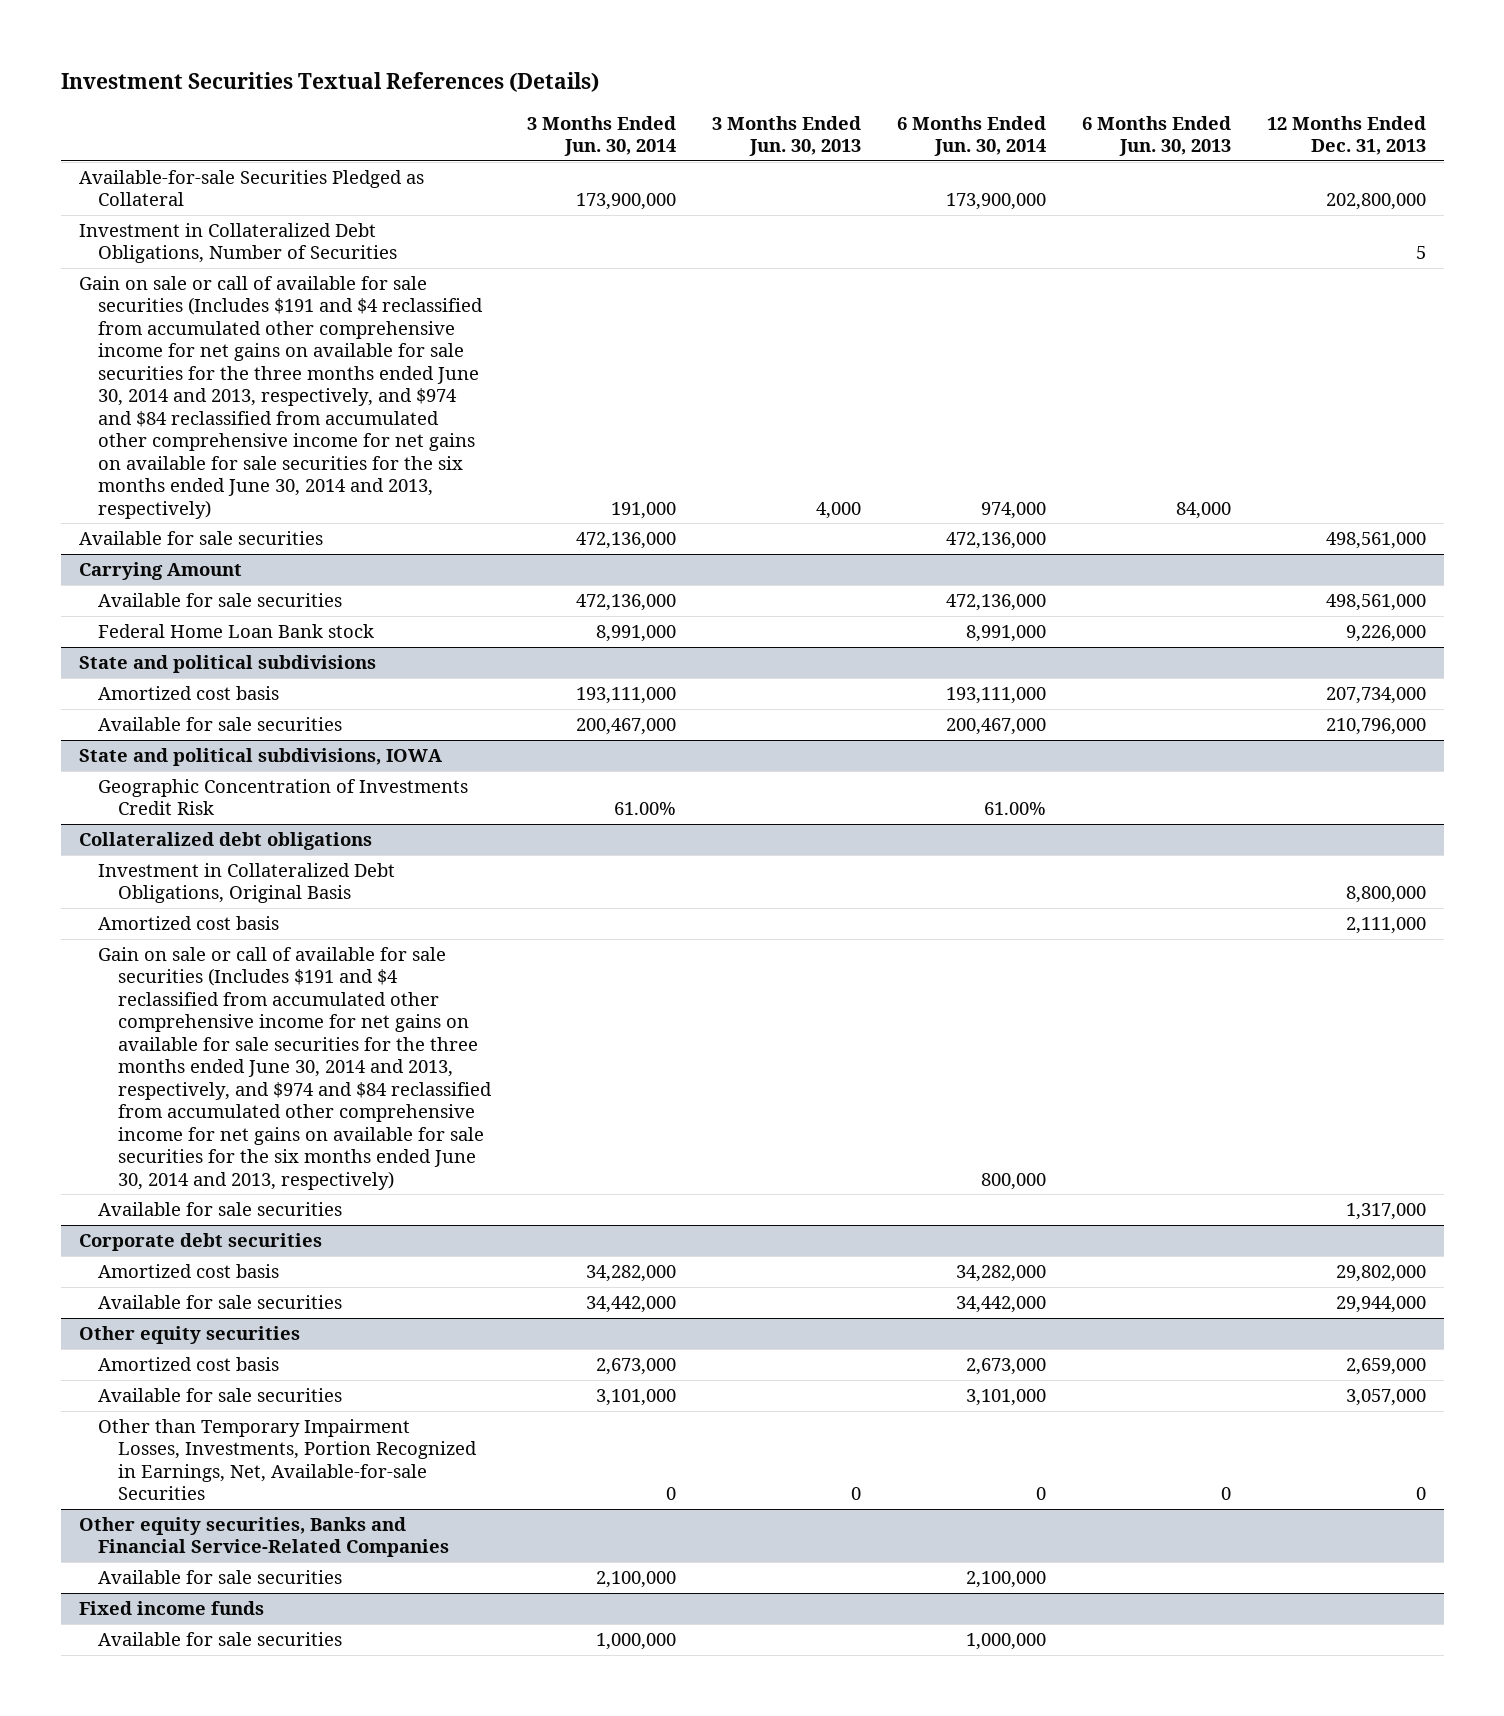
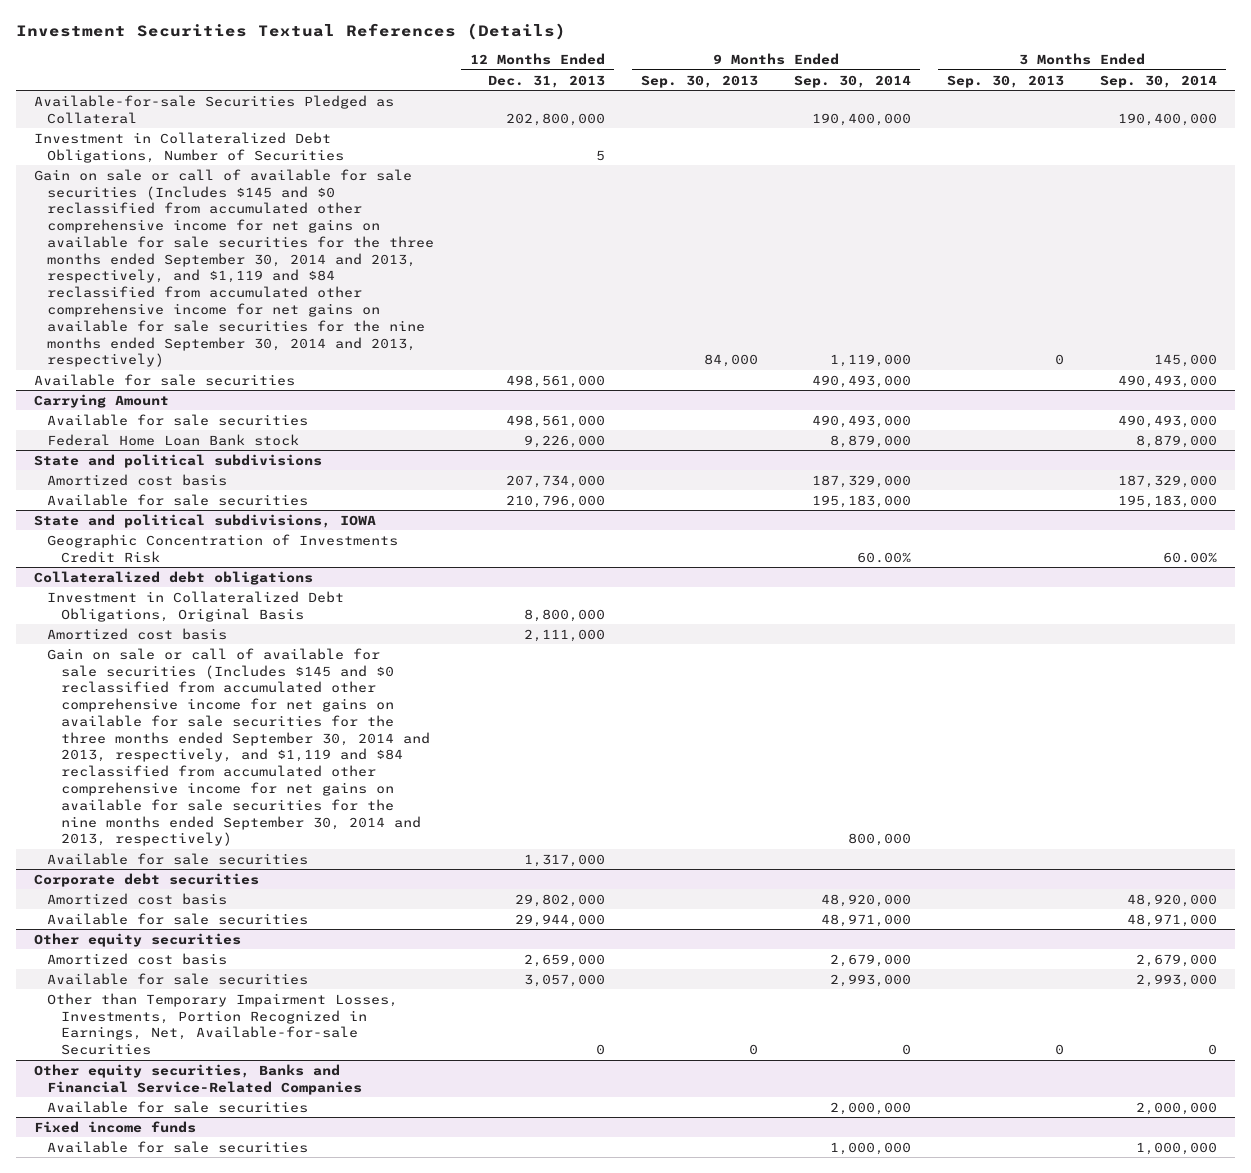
- | 3 Months Ended Jun. 30, 2014 | 3 Months Ended Jun. 30, 2013 | 6 Months Ended Jun. 30, 2014 | 6 Months Ended Jun. 30, 2013 | 12 Months Ended Dec. 31, 2013
+ | 12 Months Ended Dec. 31, 2013 | 9 Months Ended Sep. 30, 2013 | 9 Months Ended Sep. 30, 2014 | 3 Months Ended Sep. 30, 2013 | 3 Months Ended Sep. 30, 2014
- Gain on sale or call of available for sale securities (Includes $191 and $4 reclassified from accumulated other comprehensive income for net gains on available for sale securities for the three months ended June 30, 2014 and 2013, respectively, and $974 and $84 reclassified from accumulated other comprehensive income for net gains on available for sale securities for the six months ended June 30, 2014 and 2013, respectively) | 191,000 | 4,000 | 974,000 | 84,000 |
+ Gain on sale or call of available for sale securities (Includes $145 and $0 reclassified from accumulated other comprehensive income for net gains on available for sale securities for the three months ended September 30, 2014 and 2013, respectively, and $1,119 and $84 reclassified from accumulated other comprehensive income for net gains on available for sale securities for the nine months ended September 30, 2014 and 2013, respectively) | | 84,000 | 1,119,000 | 0 | 145,000
@ Collateralized debt obligations
- Gain on sale or call of available for sale securities (Includes $191 and $4 reclassified from accumulated other comprehensive income for net gains on available for sale securities for the three months ended June 30, 2014 and 2013, respectively, and $974 and $84 reclassified from accumulated other comprehensive income for net gains on available for sale securities for the six months ended June 30, 2014 and 2013, respectively) | | | 800,000 | |
+ Gain on sale or call of available for sale securities (Includes $145 and $0 reclassified from accumulated other comprehensive income for net gains on available for sale securities for the three months ended September 30, 2014 and 2013, respectively, and $1,119 and $84 reclassified from accumulated other comprehensive income for net gains on available for sale securities for the nine months ended September 30, 2014 and 2013, respectively) | | | 800,000 | |

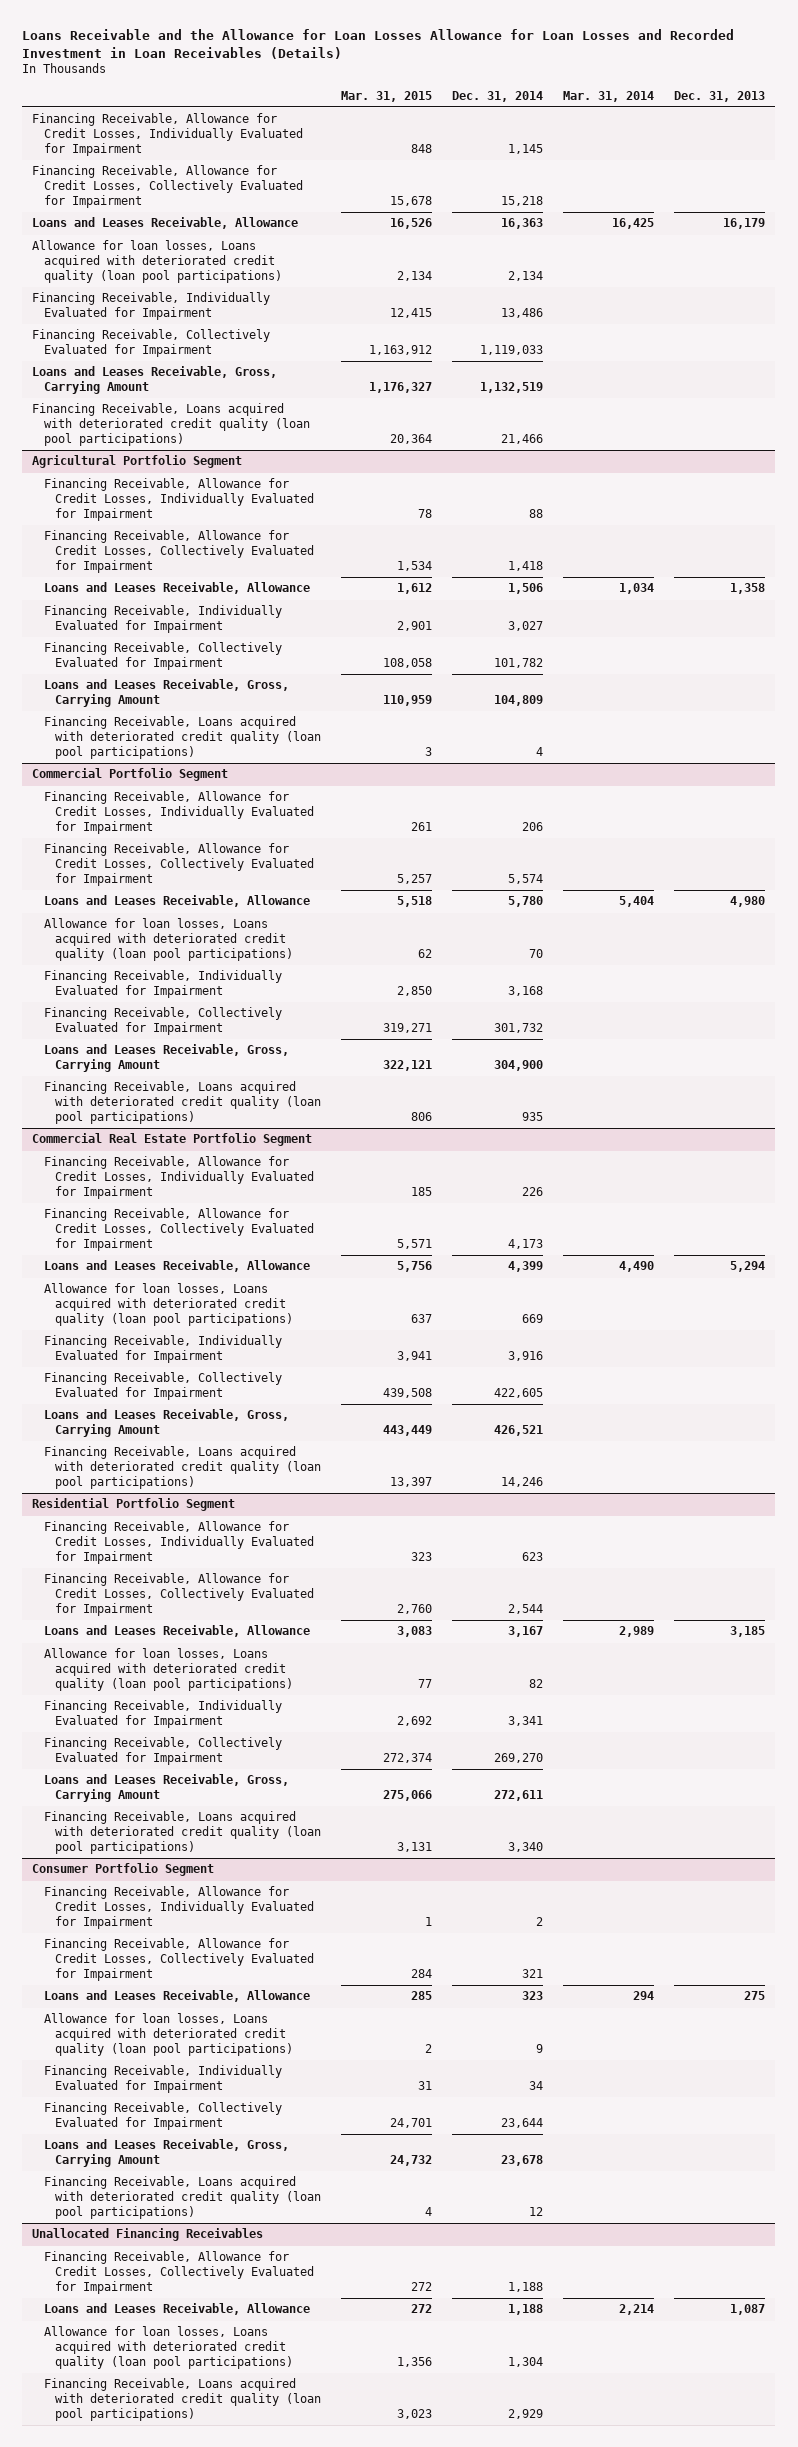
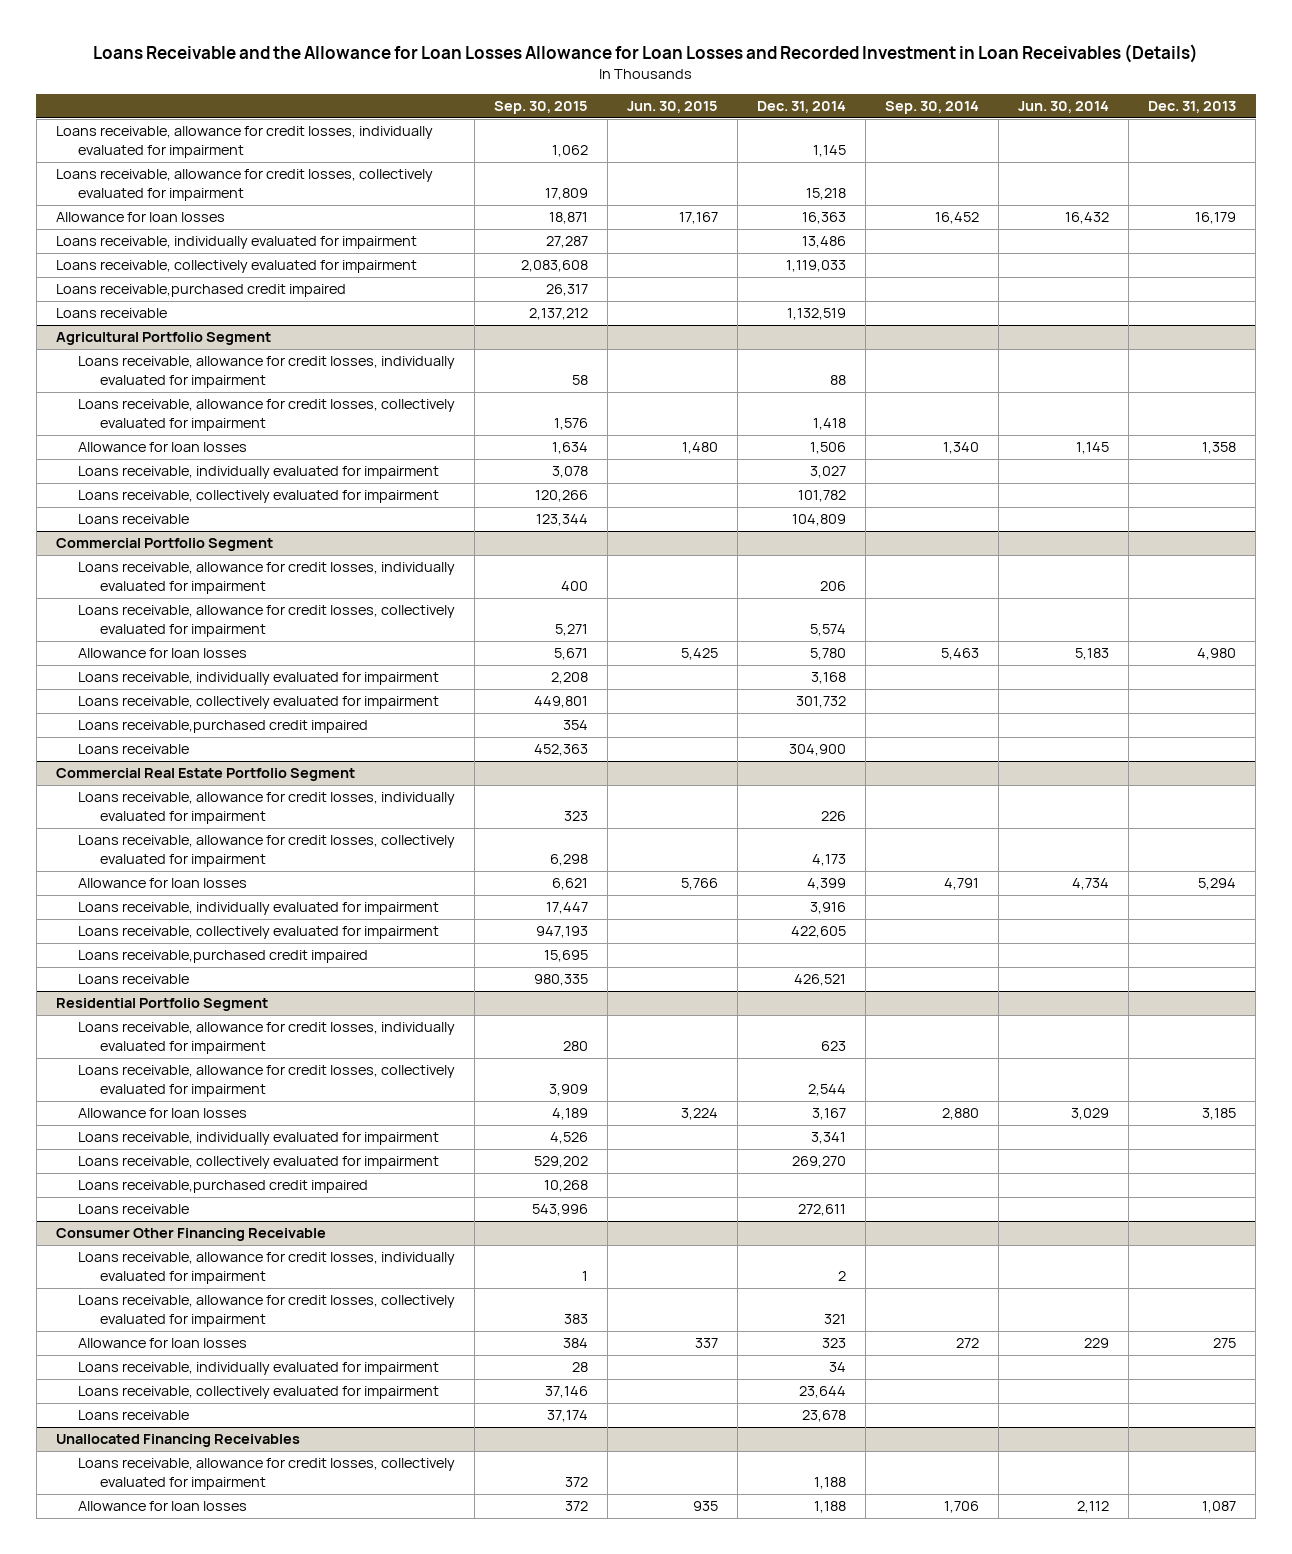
- | Mar. 31, 2015 | Dec. 31, 2014 | Mar. 31, 2014 | Dec. 31, 2013
+ | Sep. 30, 2015 | Jun. 30, 2015 | Dec. 31, 2014 | Sep. 30, 2014 | Jun. 30, 2014 | Dec. 31, 2013
- Financing Receivable, Allowance for Credit Losses, Individually Evaluated for Impairment | 848 | 1,145 | |
- Financing Receivable, Allowance for Credit Losses, Collectively Evaluated for Impairment | 15,678 | 15,218 | |
- Loans and Leases Receivable, Allowance | 16,526 | 16,363 | 16,425 | 16,179
- Allowance for loan losses, Loans acquired with deteriorated credit quality (loan pool participations) | 2,134 | 2,134 | |
- Financing Receivable, Individually Evaluated for Impairment | 12,415 | 13,486 | |
- Financing Receivable, Collectively Evaluated for Impairment | 1,163,912 | 1,119,033 | |
- Loans and Leases Receivable, Gross, Carrying Amount | 1,176,327 | 1,132,519 | |
- Financing Receivable, Loans acquired with deteriorated credit quality (loan pool participations) | 20,364 | 21,466 | |
+ Loans receivable, allowance for credit losses, individually evaluated for impairment | 1,062 | | 1,145 | | |
+ Loans receivable, allowance for credit losses, collectively evaluated for impairment | 17,809 | | 15,218 | | |
+ Allowance for loan losses | 18,871 | 17,167 | 16,363 | 16,452 | 16,432 | 16,179
+ Loans receivable, individually evaluated for impairment | 27,287 | | 13,486 | | |
+ Loans receivable, collectively evaluated for impairment | 2,083,608 | | 1,119,033 | | |
+ Loans receivable,purchased credit impaired | 26,317 | | | | |
+ Loans receivable | 2,137,212 | | 1,132,519 | | |
@ Agricultural Portfolio Segment
- Financing Receivable, Allowance for Credit Losses, Individually Evaluated for Impairment | 78 | 88 | |
- Financing Receivable, Allowance for Credit Losses, Collectively Evaluated for Impairment | 1,534 | 1,418 | |
- Loans and Leases Receivable, Allowance | 1,612 | 1,506 | 1,034 | 1,358
- Financing Receivable, Individually Evaluated for Impairment | 2,901 | 3,027 | |
- Financing Receivable, Collectively Evaluated for Impairment | 108,058 | 101,782 | |
- Loans and Leases Receivable, Gross, Carrying Amount | 110,959 | 104,809 | |
- Financing Receivable, Loans acquired with deteriorated credit quality (loan pool participations) | 3 | 4 | |
+ Loans receivable, allowance for credit losses, individually evaluated for impairment | 58 | | 88 | | |
+ Loans receivable, allowance for credit losses, collectively evaluated for impairment | 1,576 | | 1,418 | | |
+ Allowance for loan losses | 1,634 | 1,480 | 1,506 | 1,340 | 1,145 | 1,358
+ Loans receivable, individually evaluated for impairment | 3,078 | | 3,027 | | |
+ Loans receivable, collectively evaluated for impairment | 120,266 | | 101,782 | | |
+ Loans receivable | 123,344 | | 104,809 | | |
@ Commercial Portfolio Segment
- Financing Receivable, Allowance for Credit Losses, Individually Evaluated for Impairment | 261 | 206 | |
- Financing Receivable, Allowance for Credit Losses, Collectively Evaluated for Impairment | 5,257 | 5,574 | |
- Loans and Leases Receivable, Allowance | 5,518 | 5,780 | 5,404 | 4,980
- Allowance for loan losses, Loans acquired with deteriorated credit quality (loan pool participations) | 62 | 70 | |
- Financing Receivable, Individually Evaluated for Impairment | 2,850 | 3,168 | |
- Financing Receivable, Collectively Evaluated for Impairment | 319,271 | 301,732 | |
- Loans and Leases Receivable, Gross, Carrying Amount | 322,121 | 304,900 | |
- Financing Receivable, Loans acquired with deteriorated credit quality (loan pool participations) | 806 | 935 | |
+ Loans receivable, allowance for credit losses, individually evaluated for impairment | 400 | | 206 | | |
+ Loans receivable, allowance for credit losses, collectively evaluated for impairment | 5,271 | | 5,574 | | |
+ Allowance for loan losses | 5,671 | 5,425 | 5,780 | 5,463 | 5,183 | 4,980
+ Loans receivable, individually evaluated for impairment | 2,208 | | 3,168 | | |
+ Loans receivable, collectively evaluated for impairment | 449,801 | | 301,732 | | |
+ Loans receivable,purchased credit impaired | 354 | | | | |
+ Loans receivable | 452,363 | | 304,900 | | |
@ Commercial Real Estate Portfolio Segment
- Financing Receivable, Allowance for Credit Losses, Individually Evaluated for Impairment | 185 | 226 | |
- Financing Receivable, Allowance for Credit Losses, Collectively Evaluated for Impairment | 5,571 | 4,173 | |
- Loans and Leases Receivable, Allowance | 5,756 | 4,399 | 4,490 | 5,294
- Allowance for loan losses, Loans acquired with deteriorated credit quality (loan pool participations) | 637 | 669 | |
- Financing Receivable, Individually Evaluated for Impairment | 3,941 | 3,916 | |
- Financing Receivable, Collectively Evaluated for Impairment | 439,508 | 422,605 | |
- Loans and Leases Receivable, Gross, Carrying Amount | 443,449 | 426,521 | |
- Financing Receivable, Loans acquired with deteriorated credit quality (loan pool participations) | 13,397 | 14,246 | |
+ Loans receivable, allowance for credit losses, individually evaluated for impairment | 323 | | 226 | | |
+ Loans receivable, allowance for credit losses, collectively evaluated for impairment | 6,298 | | 4,173 | | |
+ Allowance for loan losses | 6,621 | 5,766 | 4,399 | 4,791 | 4,734 | 5,294
+ Loans receivable, individually evaluated for impairment | 17,447 | | 3,916 | | |
+ Loans receivable, collectively evaluated for impairment | 947,193 | | 422,605 | | |
+ Loans receivable,purchased credit impaired | 15,695 | | | | |
+ Loans receivable | 980,335 | | 426,521 | | |
@ Residential Portfolio Segment
- Financing Receivable, Allowance for Credit Losses, Individually Evaluated for Impairment | 323 | 623 | |
- Financing Receivable, Allowance for Credit Losses, Collectively Evaluated for Impairment | 2,760 | 2,544 | |
- Loans and Leases Receivable, Allowance | 3,083 | 3,167 | 2,989 | 3,185
- Allowance for loan losses, Loans acquired with deteriorated credit quality (loan pool participations) | 77 | 82 | |
- Financing Receivable, Individually Evaluated for Impairment | 2,692 | 3,341 | |
- Financing Receivable, Collectively Evaluated for Impairment | 272,374 | 269,270 | |
- Loans and Leases Receivable, Gross, Carrying Amount | 275,066 | 272,611 | |
- Financing Receivable, Loans acquired with deteriorated credit quality (loan pool participations) | 3,131 | 3,340 | |
- Consumer Portfolio Segment
- Financing Receivable, Allowance for Credit Losses, Individually Evaluated for Impairment | 1 | 2 | |
- Financing Receivable, Allowance for Credit Losses, Collectively Evaluated for Impairment | 284 | 321 | |
- Loans and Leases Receivable, Allowance | 285 | 323 | 294 | 275
- Allowance for loan losses, Loans acquired with deteriorated credit quality (loan pool participations) | 2 | 9 | |
- Financing Receivable, Individually Evaluated for Impairment | 31 | 34 | |
- Financing Receivable, Collectively Evaluated for Impairment | 24,701 | 23,644 | |
- Loans and Leases Receivable, Gross, Carrying Amount | 24,732 | 23,678 | |
- Financing Receivable, Loans acquired with deteriorated credit quality (loan pool participations) | 4 | 12 | |
@ Residential Portfolio Segment
+ Loans receivable, allowance for credit losses, individually evaluated for impairment | 280 | | 623 | | |
+ Loans receivable, allowance for credit losses, collectively evaluated for impairment | 3,909 | | 2,544 | | |
+ Allowance for loan losses | 4,189 | 3,224 | 3,167 | 2,880 | 3,029 | 3,185
+ Loans receivable, individually evaluated for impairment | 4,526 | | 3,341 | | |
+ Loans receivable, collectively evaluated for impairment | 529,202 | | 269,270 | | |
+ Loans receivable,purchased credit impaired | 10,268 | | | | |
+ Loans receivable | 543,996 | | 272,611 | | |
+ Consumer Other Financing Receivable
+ Loans receivable, allowance for credit losses, individually evaluated for impairment | 1 | | 2 | | |
+ Loans receivable, allowance for credit losses, collectively evaluated for impairment | 383 | | 321 | | |
+ Allowance for loan losses | 384 | 337 | 323 | 272 | 229 | 275
+ Loans receivable, individually evaluated for impairment | 28 | | 34 | | |
+ Loans receivable, collectively evaluated for impairment | 37,146 | | 23,644 | | |
+ Loans receivable | 37,174 | | 23,678 | | |
@ Unallocated Financing Receivables
- Financing Receivable, Allowance for Credit Losses, Collectively Evaluated for Impairment | 272 | 1,188 | |
- Loans and Leases Receivable, Allowance | 272 | 1,188 | 2,214 | 1,087
- Allowance for loan losses, Loans acquired with deteriorated credit quality (loan pool participations) | 1,356 | 1,304 | |
- Financing Receivable, Loans acquired with deteriorated credit quality (loan pool participations) | 3,023 | 2,929 | |
+ Loans receivable, allowance for credit losses, collectively evaluated for impairment | 372 | | 1,188 | | |
+ Allowance for loan losses | 372 | 935 | 1,188 | 1,706 | 2,112 | 1,087

